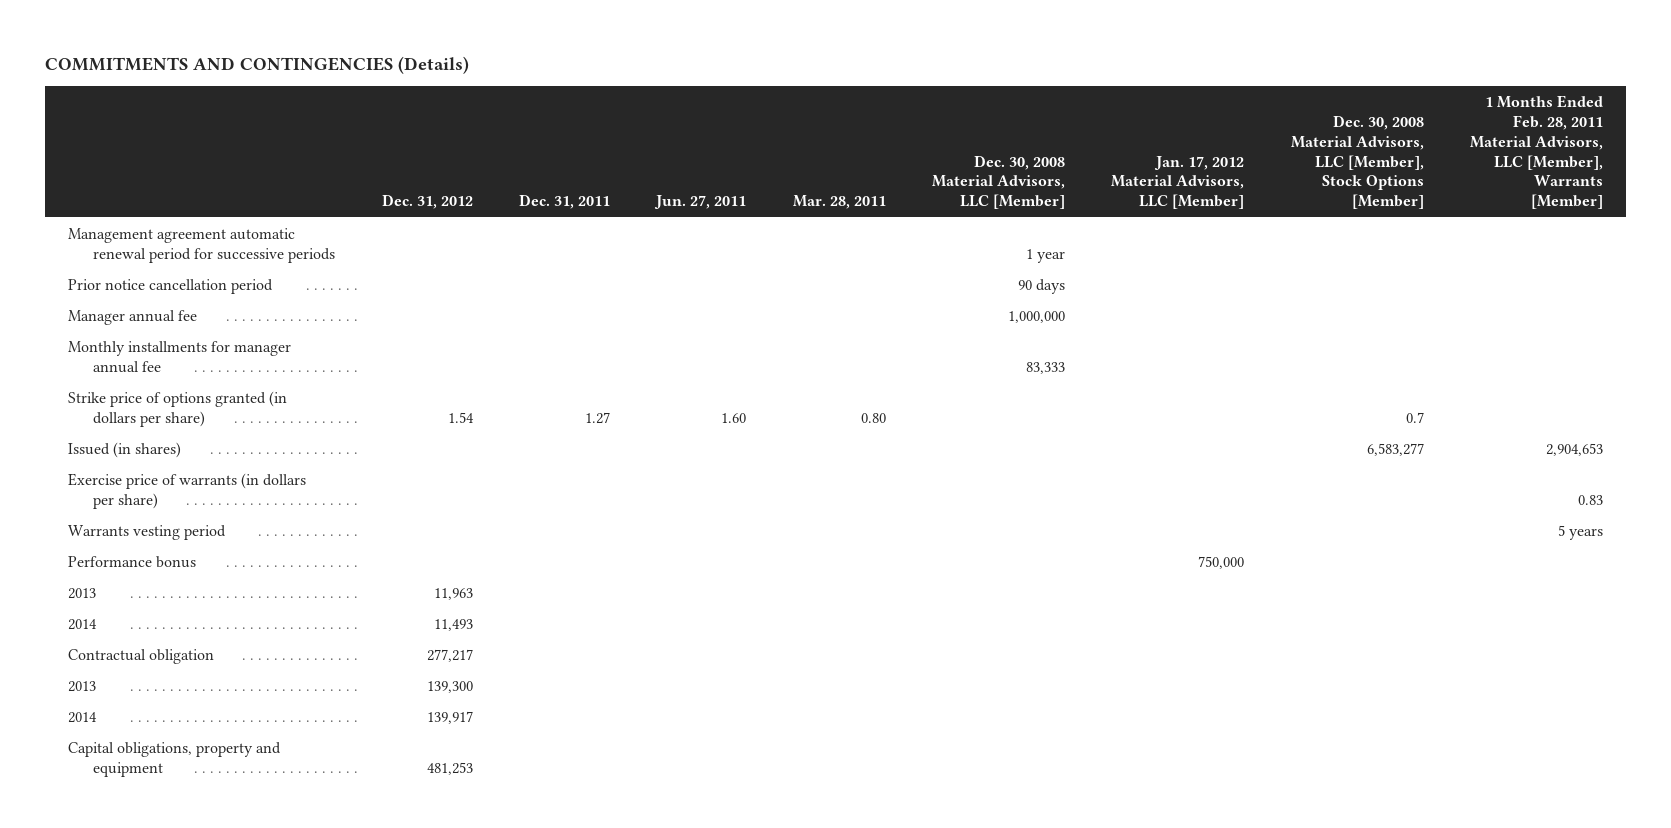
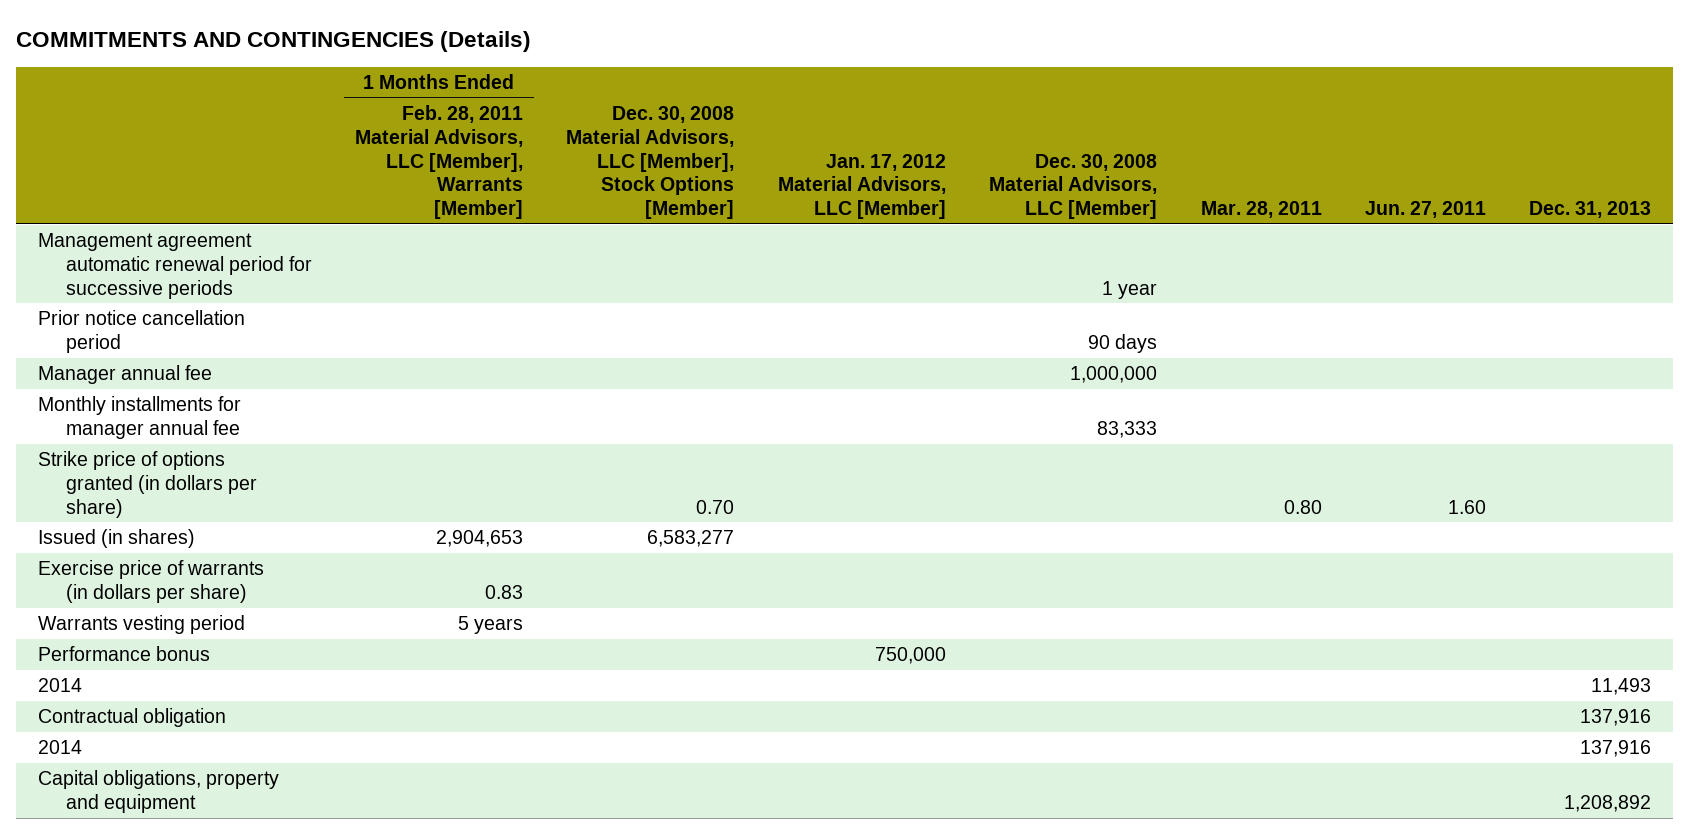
- | Dec. 31, 2012 | Dec. 31, 2011 | Jun. 27, 2011 | Mar. 28, 2011 | Dec. 30, 2008 Material Advisors, LLC [Member] | Jan. 17, 2012 Material Advisors, LLC [Member] | Dec. 30, 2008 Material Advisors, LLC [Member], Stock Options [Member] | 1 Months Ended Feb. 28, 2011 Material Advisors, LLC [Member], Warrants [Member]
+ | 1 Months Ended Feb. 28, 2011 Material Advisors, LLC [Member], Warrants [Member] | Dec. 30, 2008 Material Advisors, LLC [Member], Stock Options [Member] | Jan. 17, 2012 Material Advisors, LLC [Member] | Dec. 30, 2008 Material Advisors, LLC [Member] | Mar. 28, 2011 | Jun. 27, 2011 | Dec. 31, 2013
- Strike price of options granted (in dollars per share) | 1.54 | 1.27 | 1.60 | 0.80 | | | 0.7 |
+ Strike price of options granted (in dollars per share) | | 0.70 | | | 0.80 | 1.60 |
- 2013 | 11,963 | | | | | | |
- 2013 | 139,300 | | | | | | |

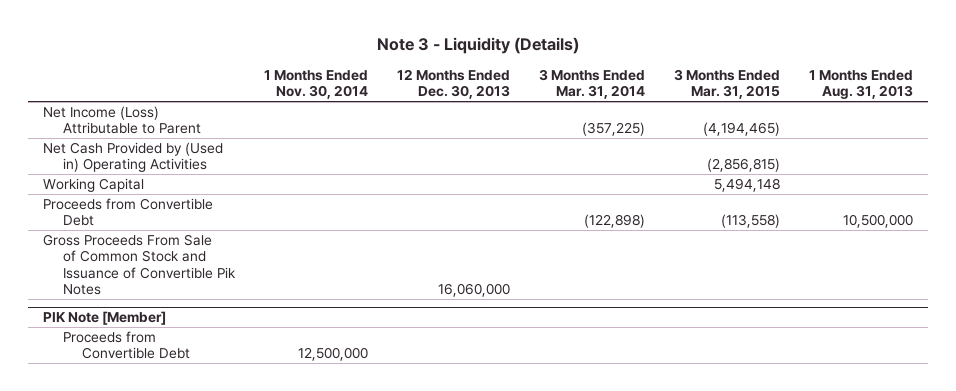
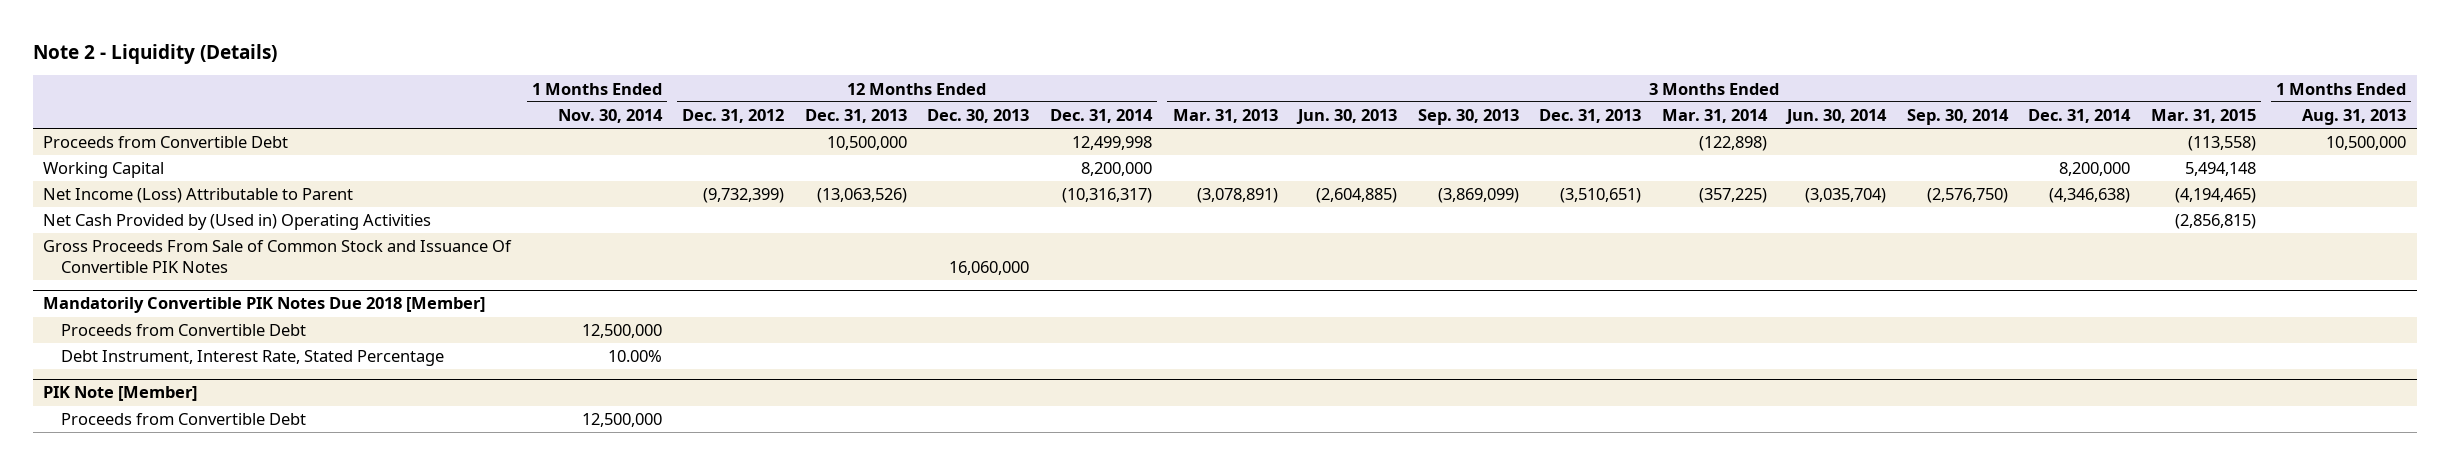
- Note 3 - Liquidity (Details)
+ Note 2 - Liquidity (Details)
- | 1 Months Ended Nov. 30, 2014 | 12 Months Ended Dec. 30, 2013 | 3 Months Ended Mar. 31, 2014 | 3 Months Ended Mar. 31, 2015 | 1 Months Ended Aug. 31, 2013
+ | 1 Months Ended Nov. 30, 2014 | 12 Months Ended Dec. 31, 2012 | 12 Months Ended Dec. 31, 2013 | 12 Months Ended Dec. 30, 2013 | 12 Months Ended Dec. 31, 2014 | 3 Months Ended Mar. 31, 2013 | 3 Months Ended Jun. 30, 2013 | 3 Months Ended Sep. 30, 2013 | 3 Months Ended Dec. 31, 2013 | 3 Months Ended Mar. 31, 2014 | 3 Months Ended Jun. 30, 2014 | 3 Months Ended Sep. 30, 2014 | 3 Months Ended Dec. 31, 2014 | 3 Months Ended Mar. 31, 2015 | 1 Months Ended Aug. 31, 2013
moved up: Proceeds from Convertible Debt | | | 10,500,000 | | 12,499,998 | | | | | (122,898) | | | | (113,558) | 10,500,000
moved up: Working Capital | | | | | 8,200,000 | | | | | | | | 8,200,000 | 5,494,148 |
- Gross Proceeds From Sale of Common Stock and Issuance of Convertible Pik Notes | | 16,060,000 | | |
+ Gross Proceeds From Sale of Common Stock and Issuance Of Convertible PIK Notes | | | | 16,060,000 | | | | | | | | | | |
+ Mandatorily Convertible PIK Notes Due 2018 [Member]
+ Proceeds from Convertible Debt | 12,500,000 | | | | | | | | | | | | | |
+ Debt Instrument, Interest Rate, Stated Percentage | 10.00% | | | | | | | | | | | | | |

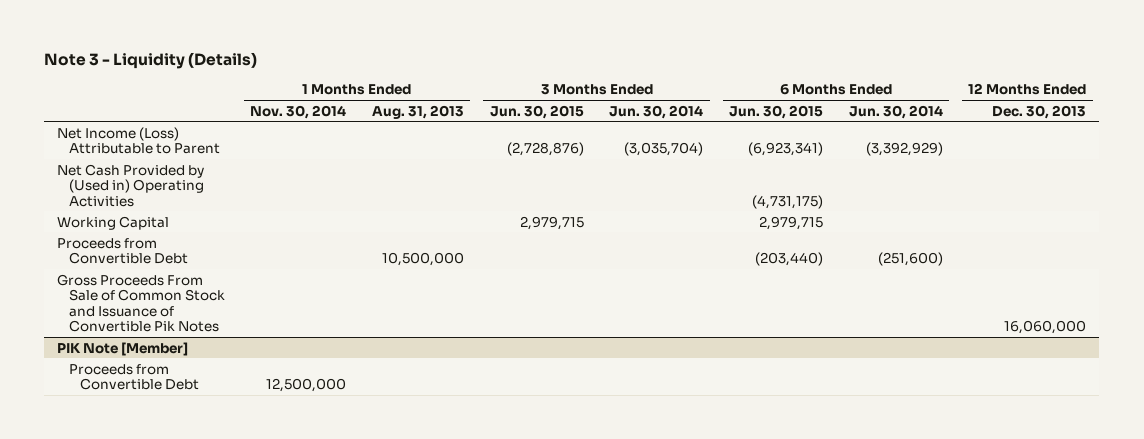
- Note 2 - Liquidity (Details)
+ Note 3 - Liquidity (Details)
- | 1 Months Ended Nov. 30, 2014 | 12 Months Ended Dec. 31, 2012 | 12 Months Ended Dec. 31, 2013 | 12 Months Ended Dec. 30, 2013 | 12 Months Ended Dec. 31, 2014 | 3 Months Ended Mar. 31, 2013 | 3 Months Ended Jun. 30, 2013 | 3 Months Ended Sep. 30, 2013 | 3 Months Ended Dec. 31, 2013 | 3 Months Ended Mar. 31, 2014 | 3 Months Ended Jun. 30, 2014 | 3 Months Ended Sep. 30, 2014 | 3 Months Ended Dec. 31, 2014 | 3 Months Ended Mar. 31, 2015 | 1 Months Ended Aug. 31, 2013
+ | 1 Months Ended Nov. 30, 2014 | 1 Months Ended Aug. 31, 2013 | 3 Months Ended Jun. 30, 2015 | 3 Months Ended Jun. 30, 2014 | 6 Months Ended Jun. 30, 2015 | 6 Months Ended Jun. 30, 2014 | 12 Months Ended Dec. 30, 2013
- Gross Proceeds From Sale of Common Stock and Issuance Of Convertible PIK Notes | | | | 16,060,000 | | | | | | | | | | |
- Mandatorily Convertible PIK Notes Due 2018 [Member]
- Proceeds from Convertible Debt | 12,500,000 | | | | | | | | | | | | | |
- Debt Instrument, Interest Rate, Stated Percentage | 10.00% | | | | | | | | | | | | | |
moved down: Working Capital | | | 2,979,715 | | 2,979,715 | |
moved down: Proceeds from Convertible Debt | | 10,500,000 | | | (203,440) | (251,600) |
+ Gross Proceeds From Sale of Common Stock and Issuance of Convertible Pik Notes | | | | | | | 16,060,000

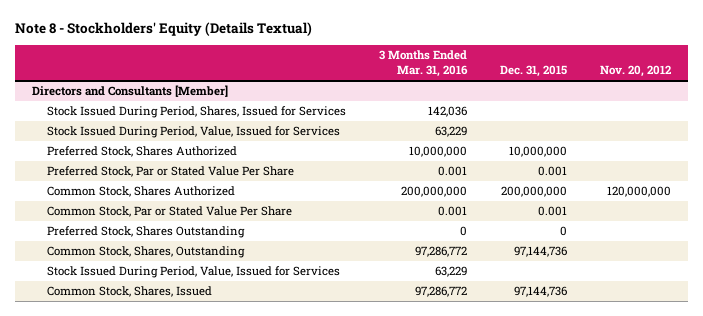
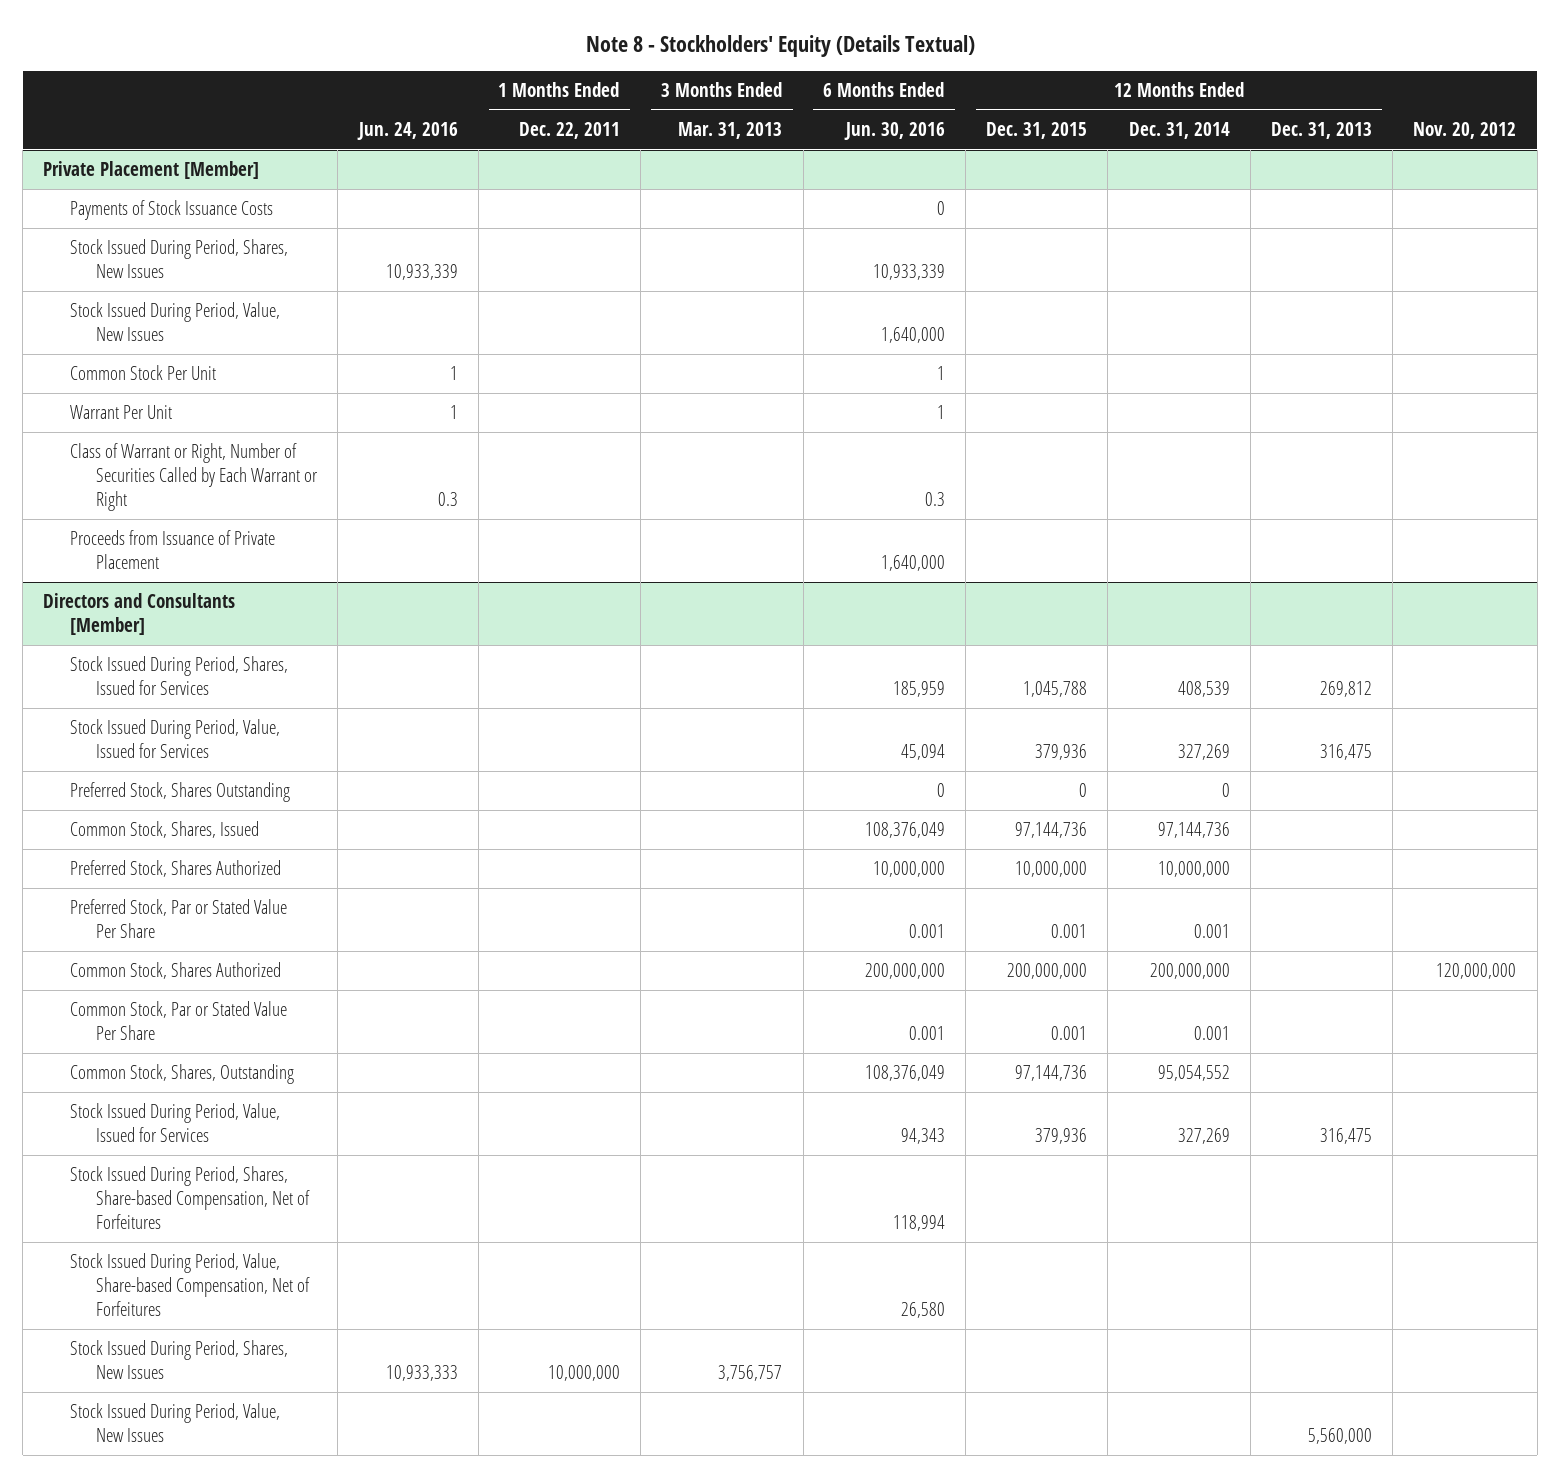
- | 3 Months Ended Mar. 31, 2016 | Dec. 31, 2015 | Nov. 20, 2012
+ | Jun. 24, 2016 | 1 Months Ended Dec. 22, 2011 | 3 Months Ended Mar. 31, 2013 | 6 Months Ended Jun. 30, 2016 | 12 Months Ended Dec. 31, 2015 | 12 Months Ended Dec. 31, 2014 | 12 Months Ended Dec. 31, 2013 | Nov. 20, 2012
+ Private Placement [Member]
+ Payments of Stock Issuance Costs | | | | 0 | | | |
+ Stock Issued During Period, Shares, New Issues | 10,933,339 | | | 10,933,339 | | | |
+ Stock Issued During Period, Value, New Issues | | | | 1,640,000 | | | |
+ Common Stock Per Unit | 1 | | | 1 | | | |
+ Warrant Per Unit | 1 | | | 1 | | | |
+ Class of Warrant or Right, Number of Securities Called by Each Warrant or Right | 0.3 | | | 0.3 | | | |
+ Proceeds from Issuance of Private Placement | | | | 1,640,000 | | | |
@ Directors and Consultants [Member]
moved up: Preferred Stock, Shares Outstanding | | | | 0 | 0 | 0 | |
moved up: Common Stock, Shares, Issued | | | | 108,376,049 | 97,144,736 | 97,144,736 | |
+ Stock Issued During Period, Shares, Share-based Compensation, Net of Forfeitures | | | | 118,994 | | | |
+ Stock Issued During Period, Value, Share-based Compensation, Net of Forfeitures | | | | 26,580 | | | |
+ Stock Issued During Period, Shares, New Issues | 10,933,333 | 10,000,000 | 3,756,757 | | | | |
+ Stock Issued During Period, Value, New Issues | | | | | | | 5,560,000 |

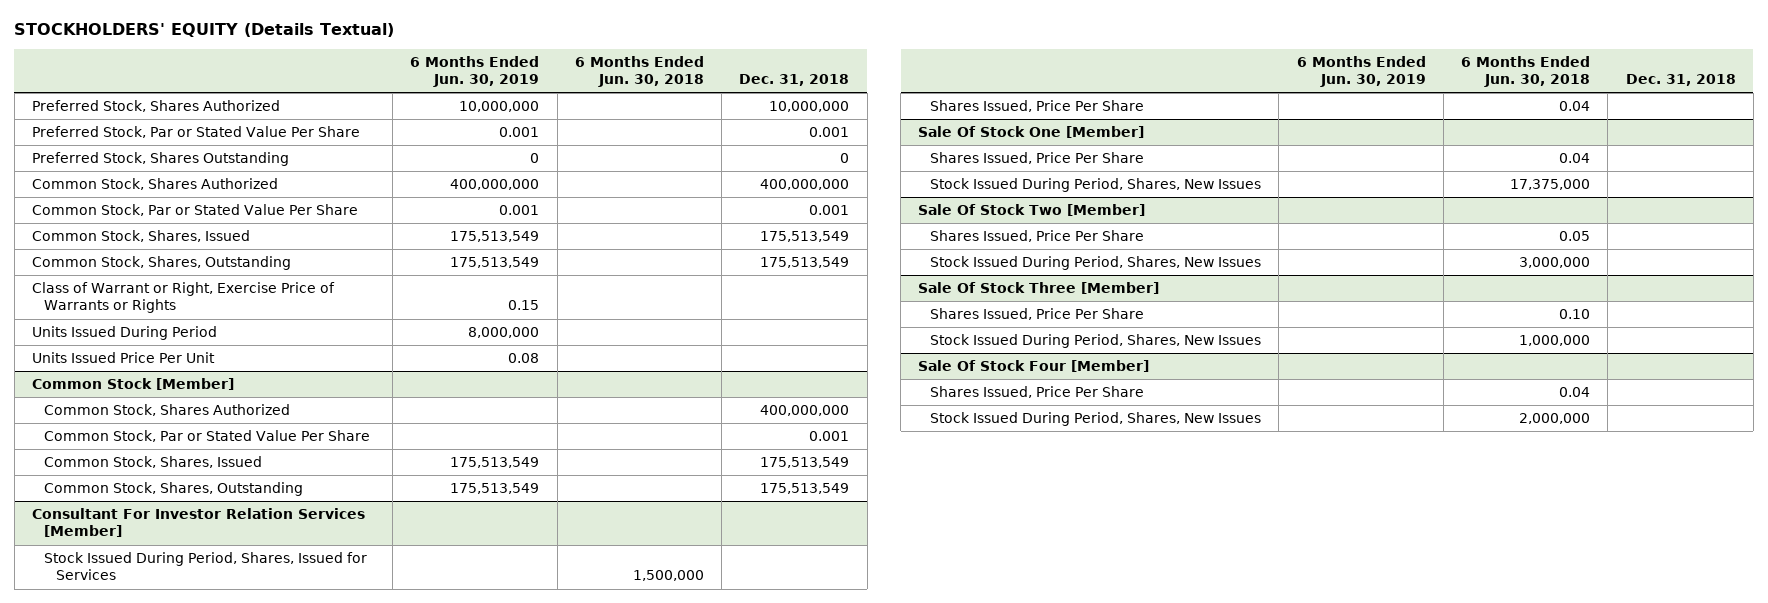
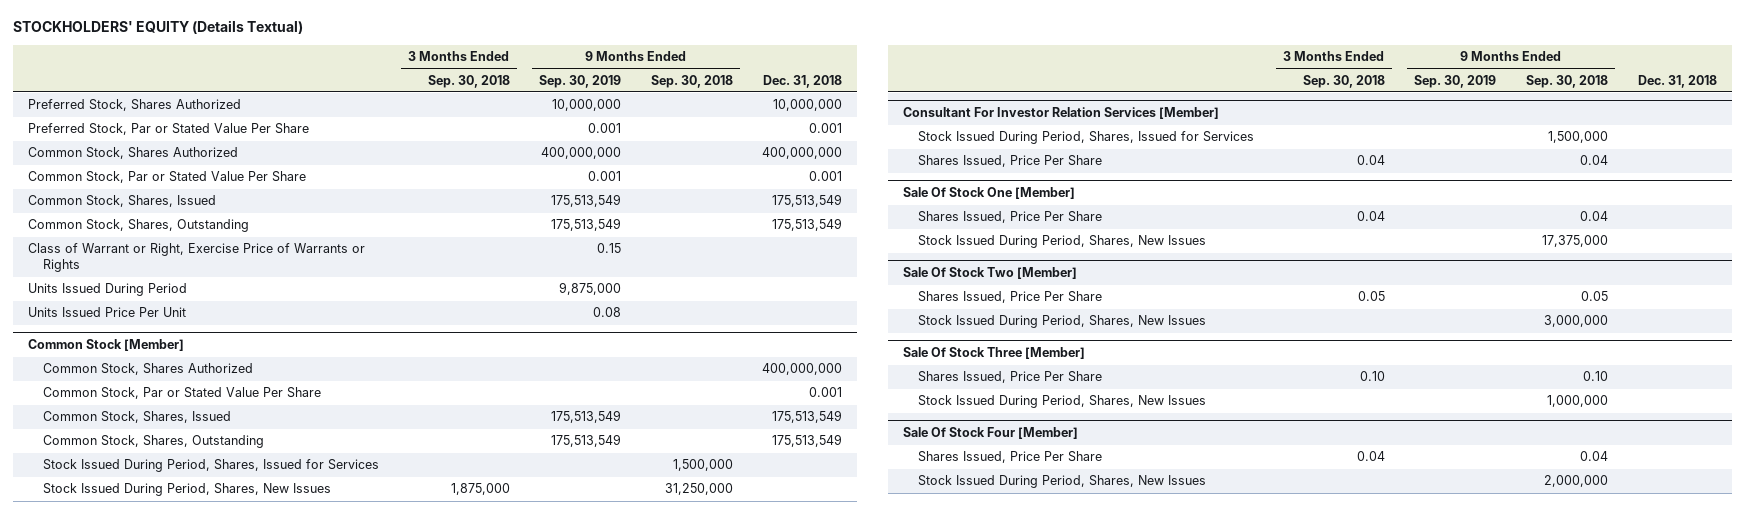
- | 6 Months Ended Jun. 30, 2019 | 6 Months Ended Jun. 30, 2018 | Dec. 31, 2018
+ | 3 Months Ended Sep. 30, 2018 | 9 Months Ended Sep. 30, 2019 | 9 Months Ended Sep. 30, 2018 | Dec. 31, 2018
- Preferred Stock, Shares Outstanding | 0 | | 0
@ Common Stock [Member]
+ Stock Issued During Period, Shares, Issued for Services | | | 1,500,000 |
+ Stock Issued During Period, Shares, New Issues | 1,875,000 | | 31,250,000 |

